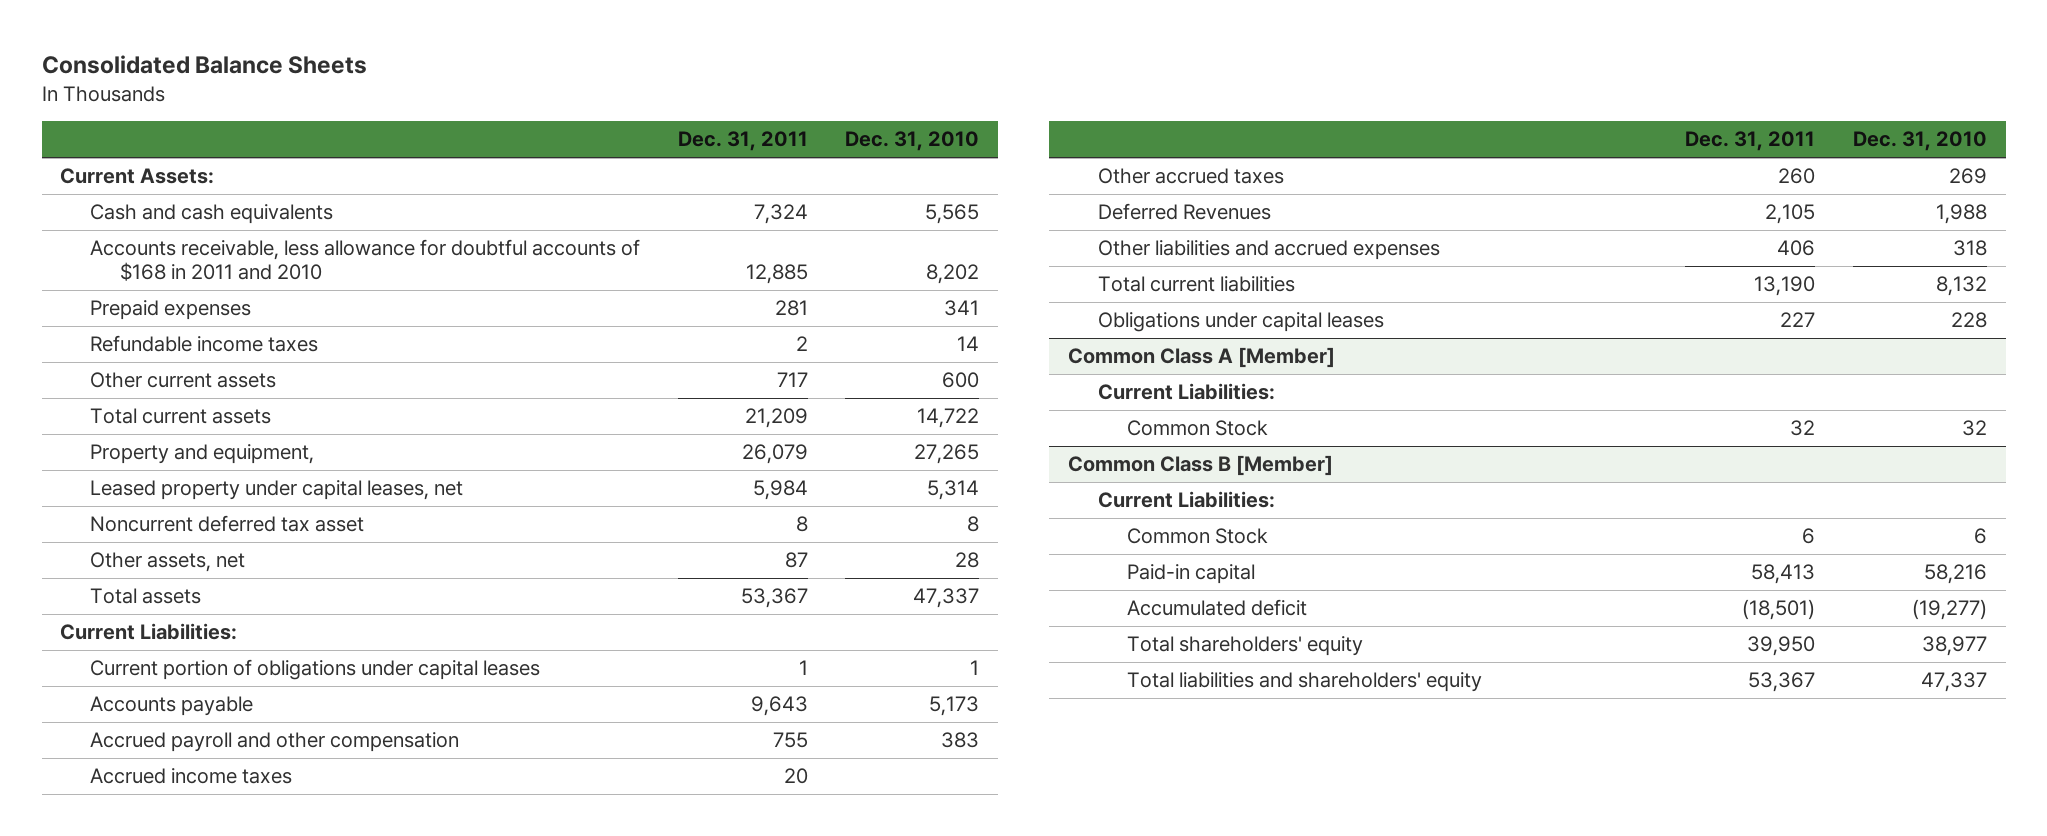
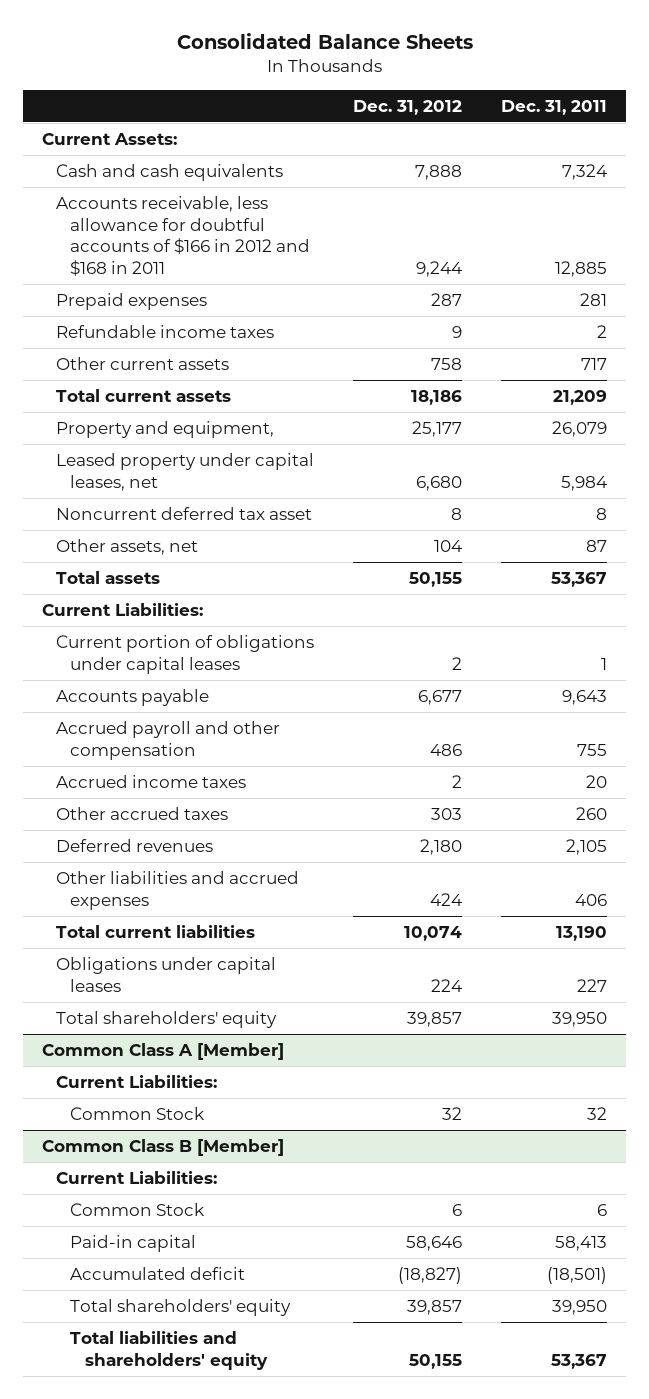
- | Dec. 31, 2011 | Dec. 31, 2010
+ | Dec. 31, 2012 | Dec. 31, 2011
- Accounts receivable, less allowance for doubtful accounts of $168 in 2011 and 2010 | 12,885 | 8,202
+ Accounts receivable, less allowance for doubtful accounts of $166 in 2012 and $168 in 2011 | 9,244 | 12,885
- Deferred Revenues | 2,105 | 1,988
+ Deferred revenues | 2,180 | 2,105
+ Total shareholders' equity | 39,857 | 39,950

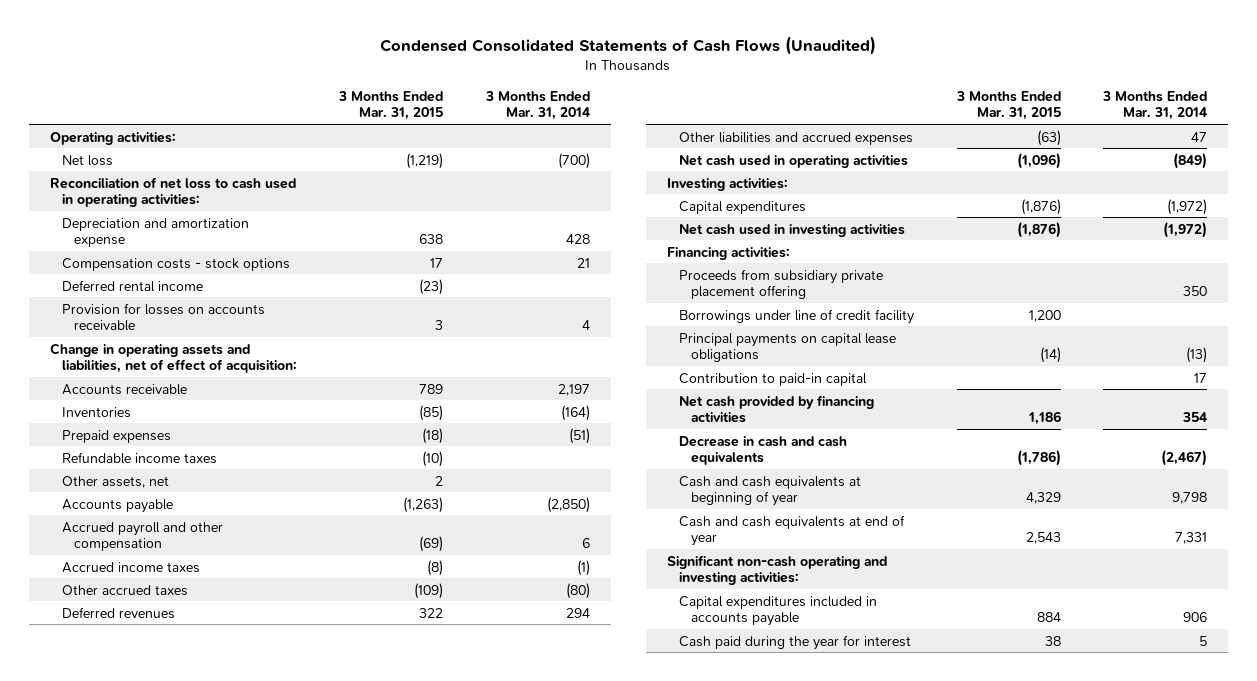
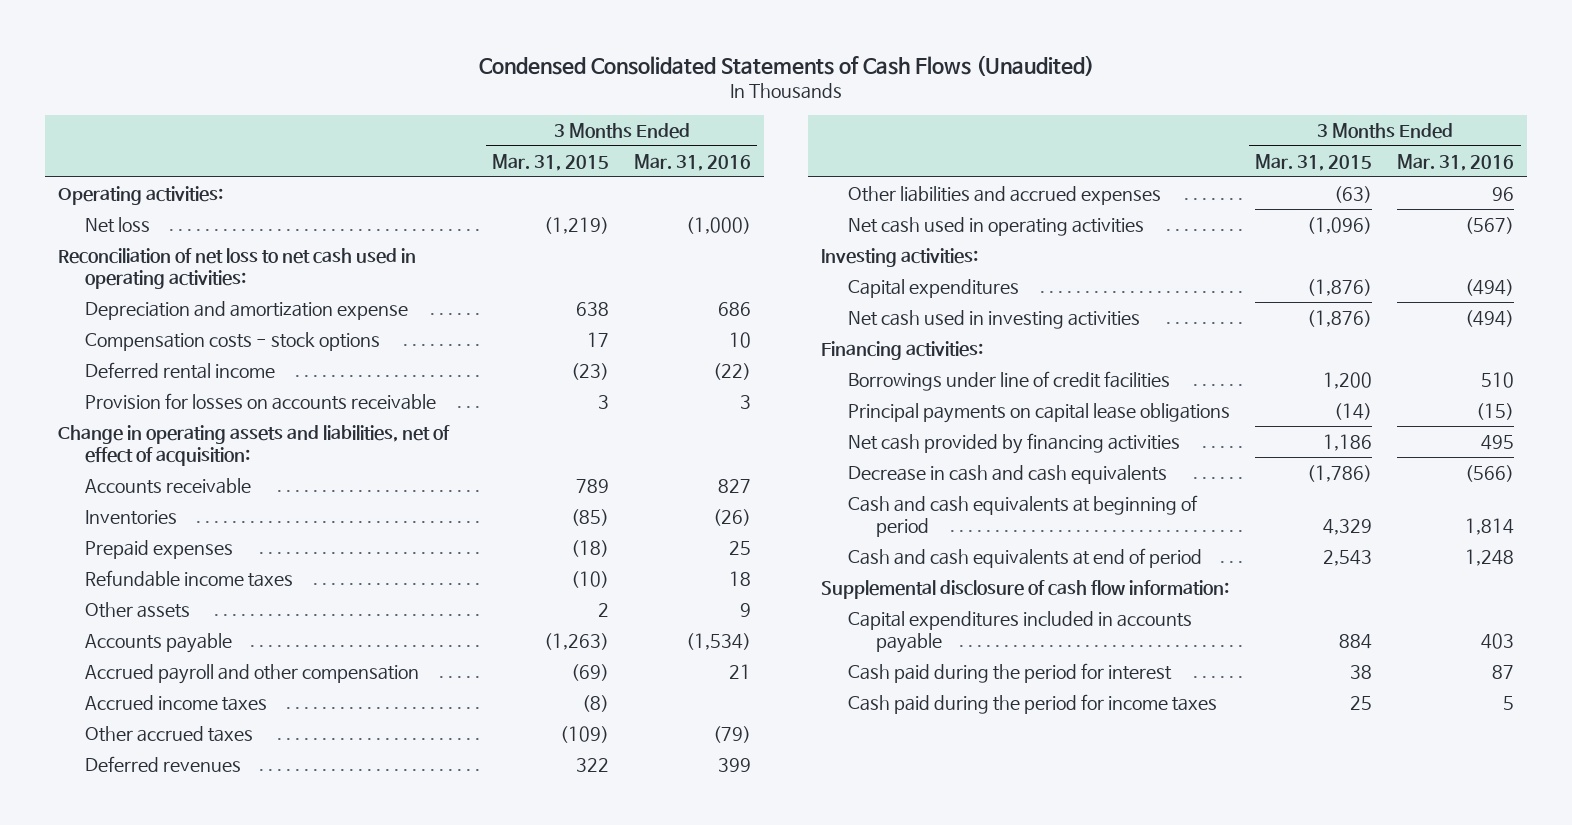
- | 3 Months Ended Mar. 31, 2015 | 3 Months Ended Mar. 31, 2014
+ | 3 Months Ended Mar. 31, 2015 | 3 Months Ended Mar. 31, 2016
- Reconciliation of net loss to cash used in operating activities:
+ Reconciliation of net loss to net cash used in operating activities:
- Other assets, net | 2 |
+ Other assets | 2 | 9
- Proceeds from subsidiary private placement offering | | 350
- Borrowings under line of credit facility | 1,200 |
+ Borrowings under line of credit facilities | 1,200 | 510
- Contribution to paid-in capital | | 17
- Cash and cash equivalents at beginning of year | 4,329 | 9,798
- Cash and cash equivalents at end of year | 2,543 | 7,331
- Significant non-cash operating and investing activities:
+ Cash and cash equivalents at beginning of period | 4,329 | 1,814
+ Cash and cash equivalents at end of period | 2,543 | 1,248
+ Supplemental disclosure of cash flow information:
- Cash paid during the year for interest | 38 | 5
+ Cash paid during the period for interest | 38 | 87
+ Cash paid during the period for income taxes | 25 | 5

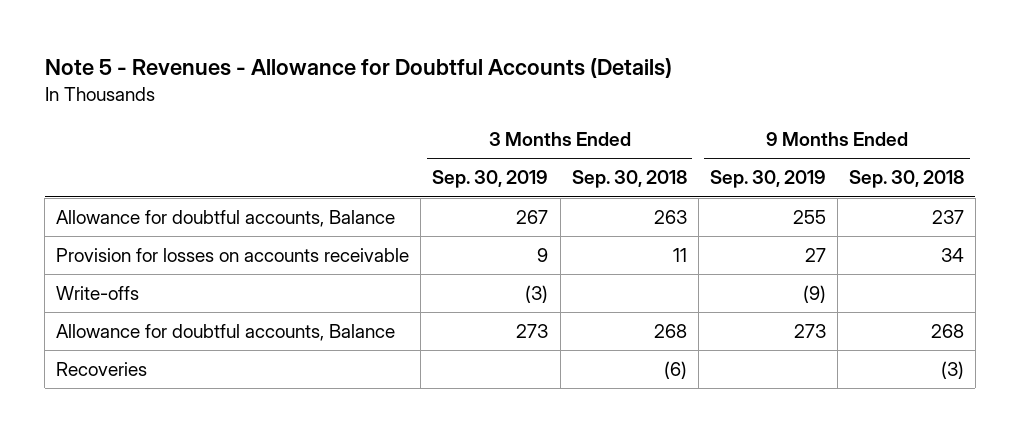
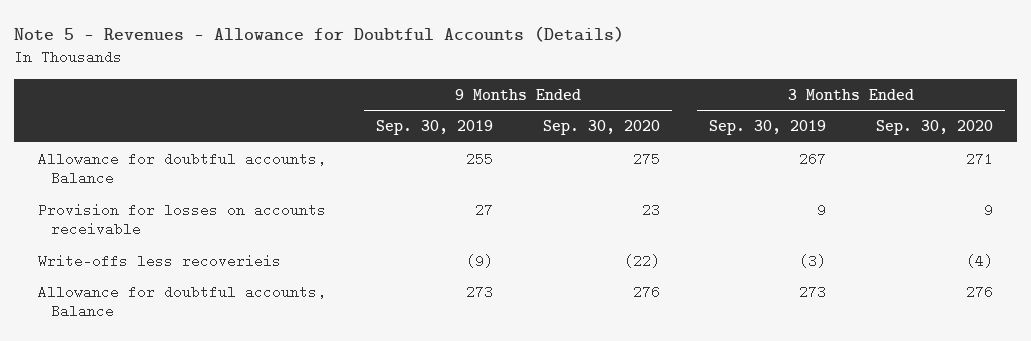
- | 3 Months Ended Sep. 30, 2019 | 3 Months Ended Sep. 30, 2018 | 9 Months Ended Sep. 30, 2019 | 9 Months Ended Sep. 30, 2018
+ | 9 Months Ended Sep. 30, 2019 | 9 Months Ended Sep. 30, 2020 | 3 Months Ended Sep. 30, 2019 | 3 Months Ended Sep. 30, 2020
- Write-offs | (3) | | (9) |
+ Write-offs less recoverieis | (9) | (22) | (3) | (4)
- Recoveries | | (6) | | (3)

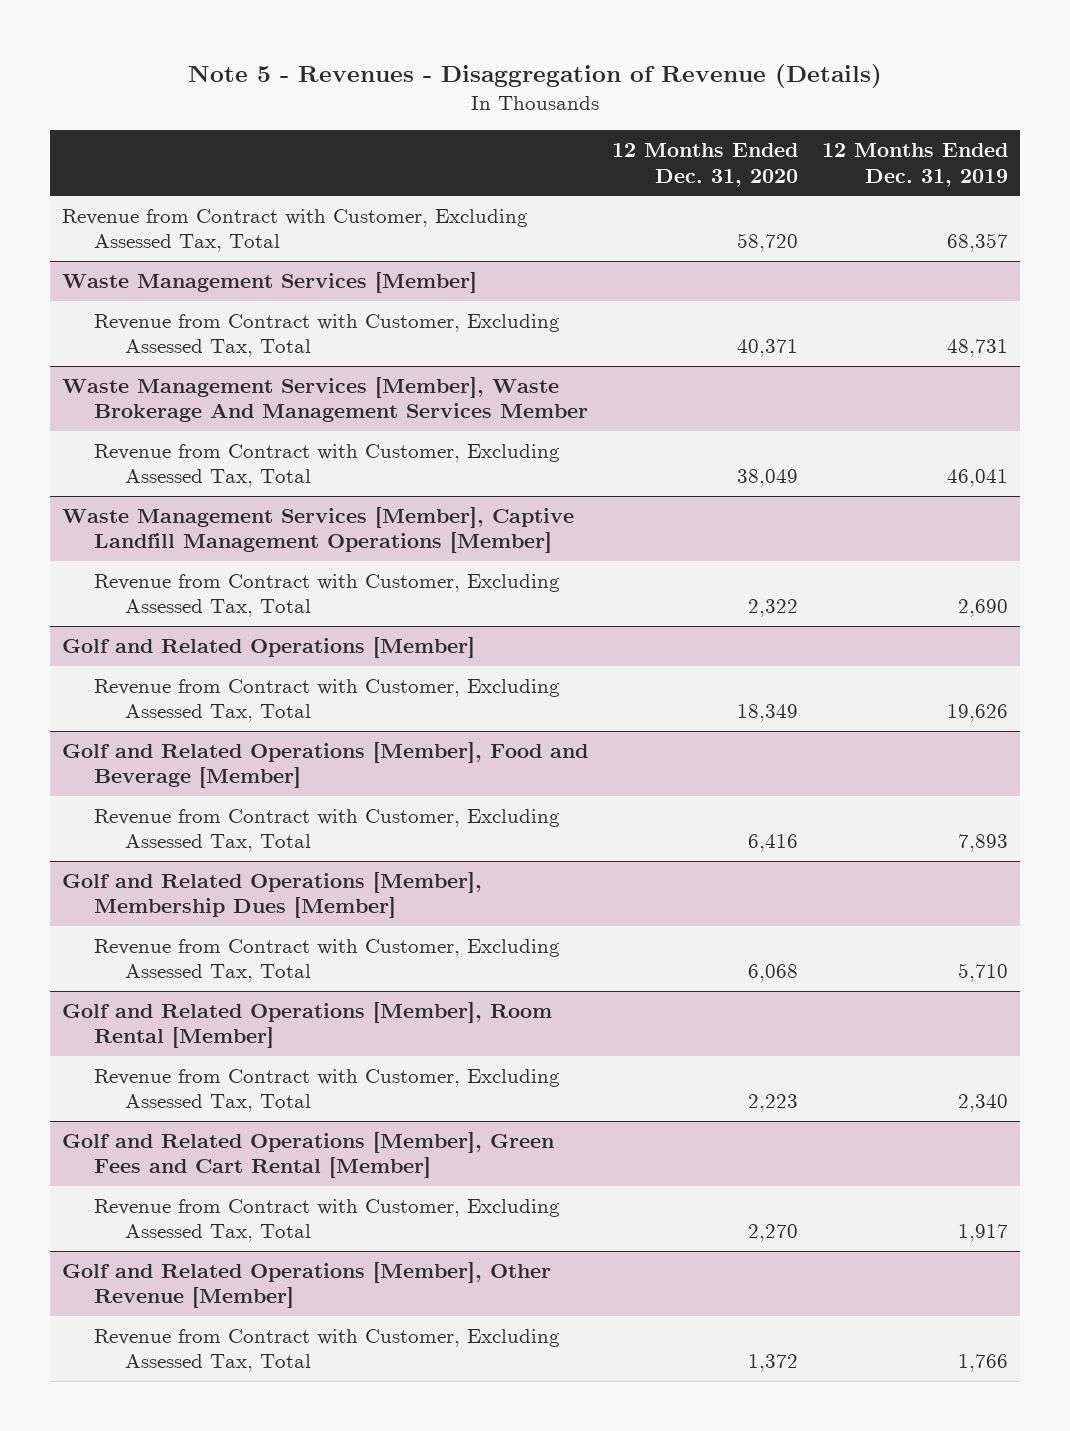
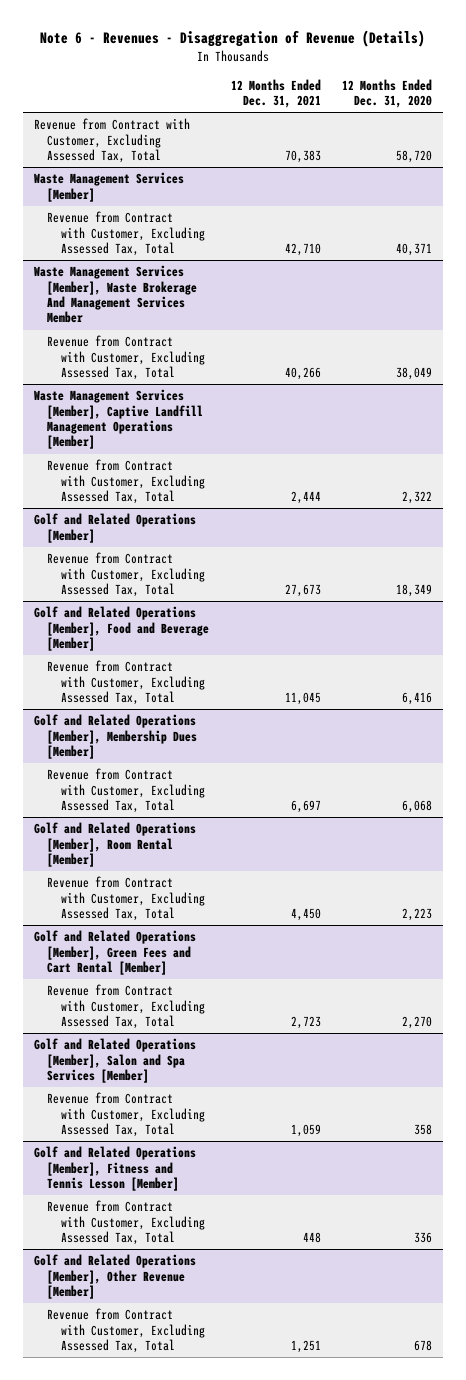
- Note 5 - Revenues - Disaggregation of Revenue (Details)
+ Note 6 - Revenues - Disaggregation of Revenue (Details)
- | 12 Months Ended Dec. 31, 2020 | 12 Months Ended Dec. 31, 2019
+ | 12 Months Ended Dec. 31, 2021 | 12 Months Ended Dec. 31, 2020
+ Golf and Related Operations [Member], Salon and Spa Services [Member]
+ Revenue from Contract with Customer, Excluding Assessed Tax, Total | 1,059 | 358
+ Golf and Related Operations [Member], Fitness and Tennis Lesson [Member]
+ Revenue from Contract with Customer, Excluding Assessed Tax, Total | 448 | 336
@ Golf and Related Operations [Member], Other Revenue [Member]
- Revenue from Contract with Customer, Excluding Assessed Tax, Total | 1,372 | 1,766
+ Revenue from Contract with Customer, Excluding Assessed Tax, Total | 1,251 | 678

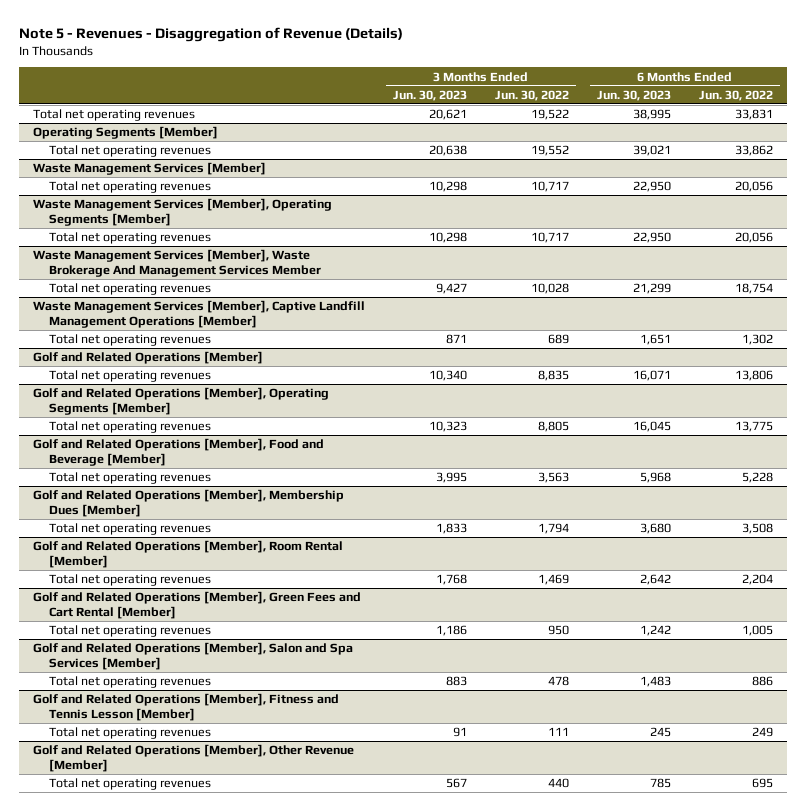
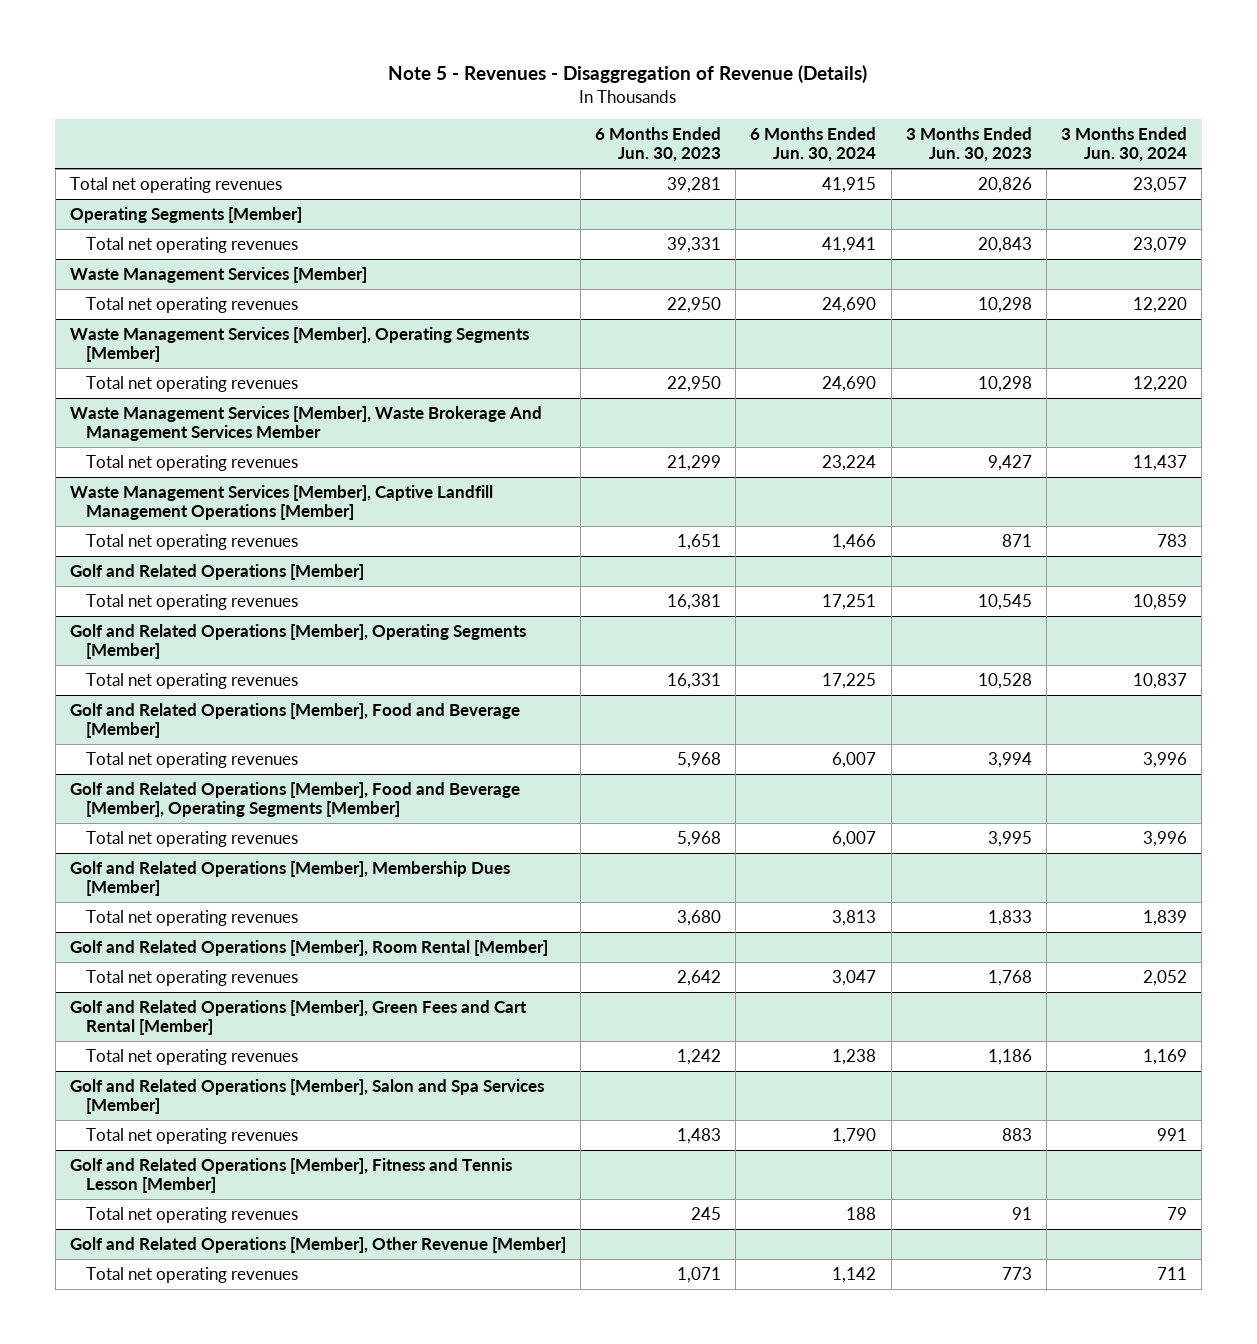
- | 3 Months Ended Jun. 30, 2023 | 3 Months Ended Jun. 30, 2022 | 6 Months Ended Jun. 30, 2023 | 6 Months Ended Jun. 30, 2022
+ | 6 Months Ended Jun. 30, 2023 | 6 Months Ended Jun. 30, 2024 | 3 Months Ended Jun. 30, 2023 | 3 Months Ended Jun. 30, 2024
- Total net operating revenues | 20,621 | 19,522 | 38,995 | 33,831
+ Total net operating revenues | 39,281 | 41,915 | 20,826 | 23,057
@ Operating Segments [Member]
- Total net operating revenues | 20,638 | 19,552 | 39,021 | 33,862
+ Total net operating revenues | 39,331 | 41,941 | 20,843 | 23,079
@ Golf and Related Operations [Member]
- Total net operating revenues | 10,340 | 8,835 | 16,071 | 13,806
+ Total net operating revenues | 16,381 | 17,251 | 10,545 | 10,859
@ Golf and Related Operations [Member], Operating Segments [Member]
- Total net operating revenues | 10,323 | 8,805 | 16,045 | 13,775
+ Total net operating revenues | 16,331 | 17,225 | 10,528 | 10,837
@ Golf and Related Operations [Member], Food and Beverage [Member]
+ Total net operating revenues | 5,968 | 6,007 | 3,994 | 3,996
+ Golf and Related Operations [Member], Food and Beverage [Member], Operating Segments [Member]
@ Golf and Related Operations [Member], Other Revenue [Member]
- Total net operating revenues | 567 | 440 | 785 | 695
+ Total net operating revenues | 1,071 | 1,142 | 773 | 711

